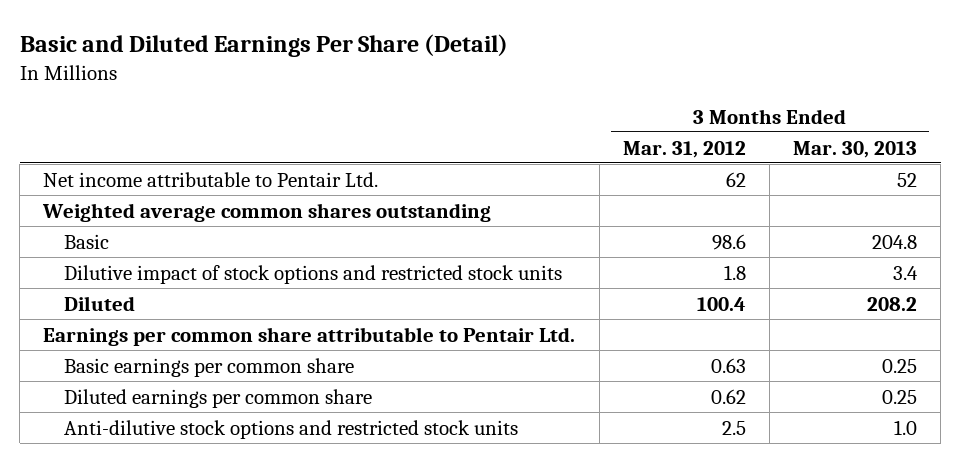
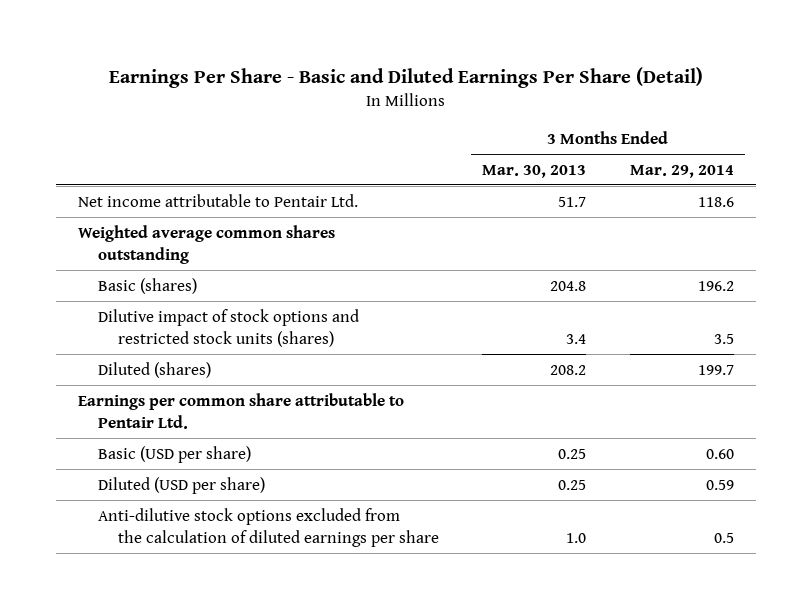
- Basic and Diluted Earnings Per Share (Detail)
+ Earnings Per Share - Basic and Diluted Earnings Per Share (Detail)
- | 3 Months Ended Mar. 31, 2012 | 3 Months Ended Mar. 30, 2013
+ | 3 Months Ended Mar. 30, 2013 | 3 Months Ended Mar. 29, 2014
- Net income attributable to Pentair Ltd. | 62 | 52
+ Net income attributable to Pentair Ltd. | 51.7 | 118.6
- Basic | 98.6 | 204.8
- Dilutive impact of stock options and restricted stock units | 1.8 | 3.4
- Diluted | 100.4 | 208.2
+ Basic (shares) | 204.8 | 196.2
+ Dilutive impact of stock options and restricted stock units (shares) | 3.4 | 3.5
+ Diluted (shares) | 208.2 | 199.7
- Basic earnings per common share | 0.63 | 0.25
- Diluted earnings per common share | 0.62 | 0.25
- Anti-dilutive stock options and restricted stock units | 2.5 | 1.0
+ Basic (USD per share) | 0.25 | 0.60
+ Diluted (USD per share) | 0.25 | 0.59
+ Anti-dilutive stock options excluded from the calculation of diluted earnings per share | 1.0 | 0.5

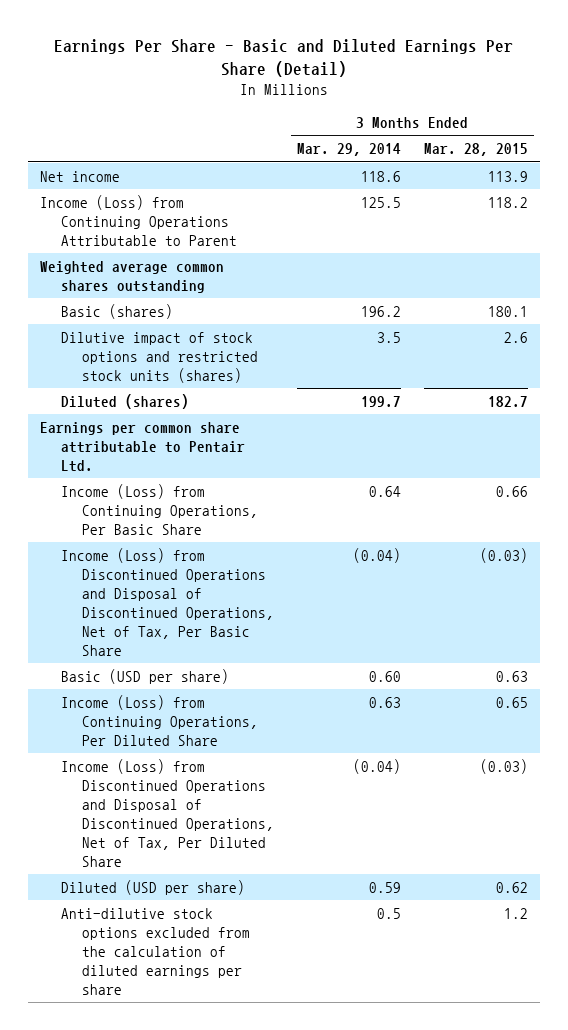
- | 3 Months Ended Mar. 30, 2013 | 3 Months Ended Mar. 29, 2014
+ | 3 Months Ended Mar. 29, 2014 | 3 Months Ended Mar. 28, 2015
- Net income attributable to Pentair Ltd. | 51.7 | 118.6
+ Net income | 118.6 | 113.9
+ Income (Loss) from Continuing Operations Attributable to Parent | 125.5 | 118.2
+ Income (Loss) from Continuing Operations, Per Basic Share | 0.64 | 0.66
+ Income (Loss) from Discontinued Operations and Disposal of Discontinued Operations, Net of Tax, Per Basic Share | (0.04) | (0.03)
+ Income (Loss) from Continuing Operations, Per Diluted Share | 0.63 | 0.65
+ Income (Loss) from Discontinued Operations and Disposal of Discontinued Operations, Net of Tax, Per Diluted Share | (0.04) | (0.03)

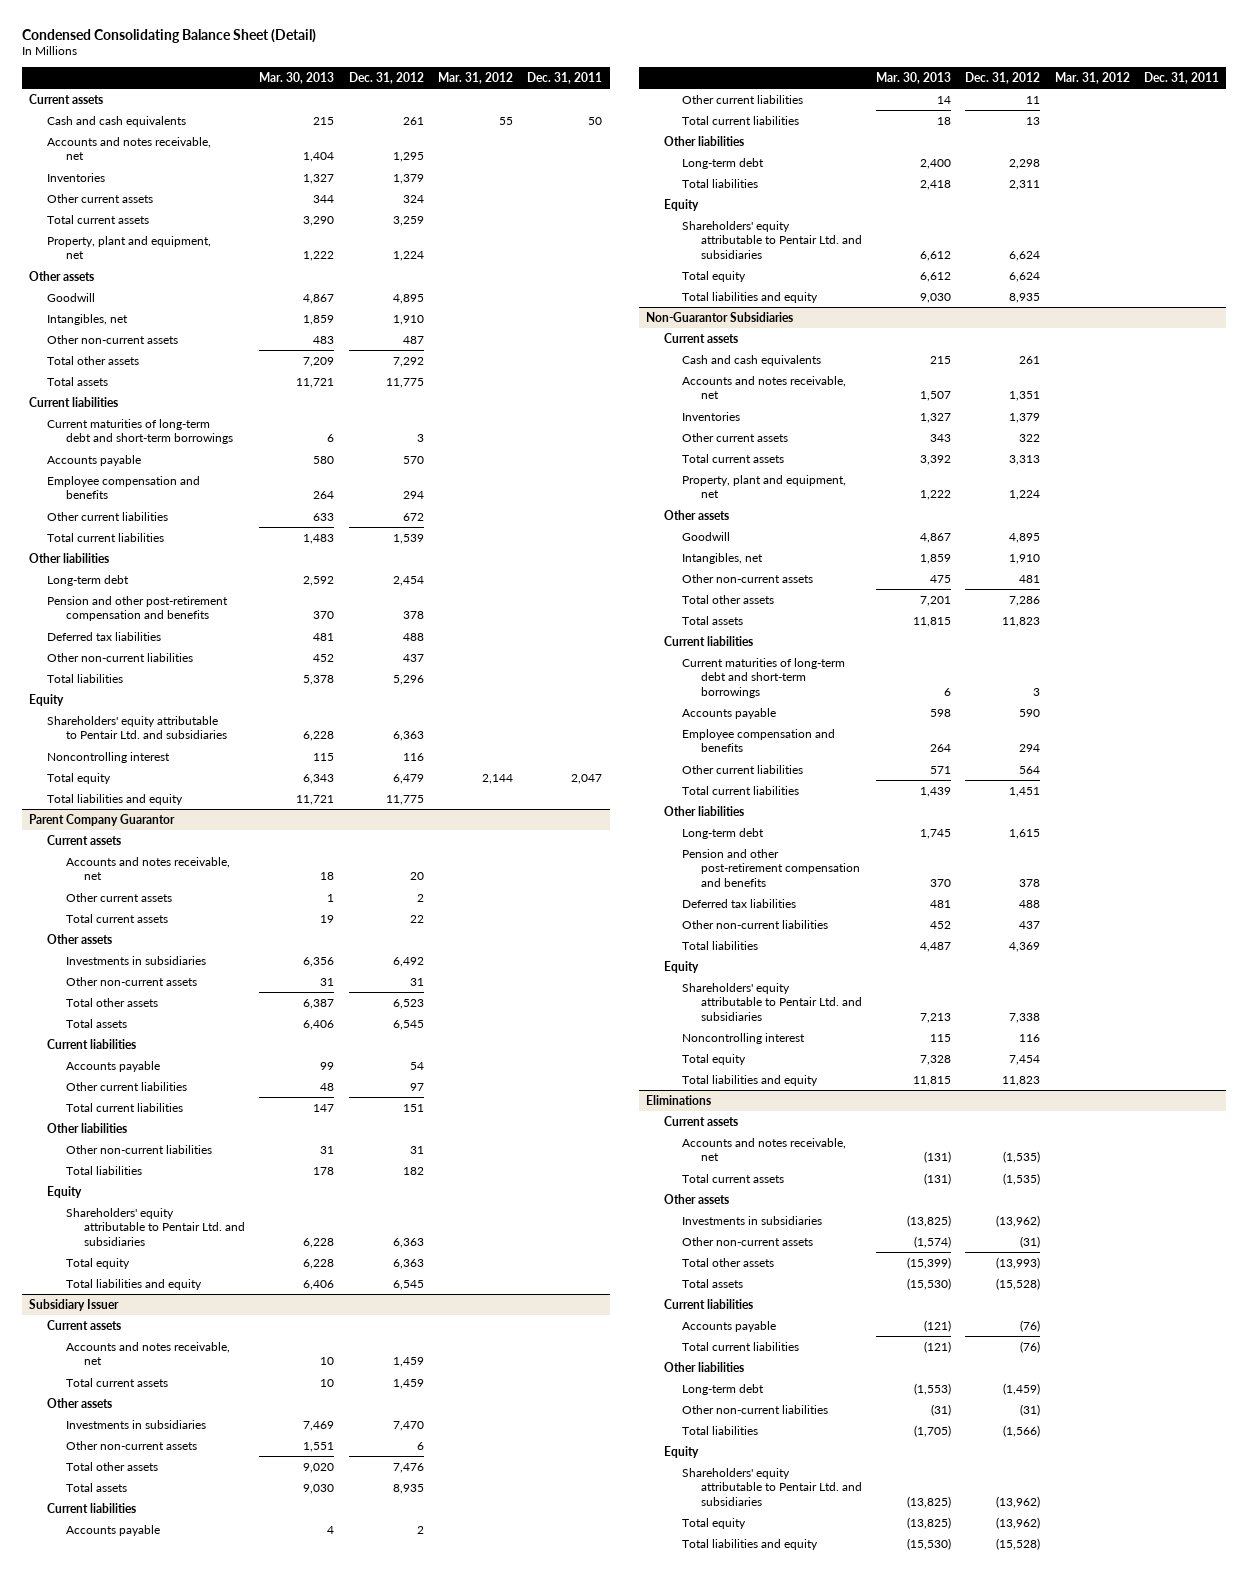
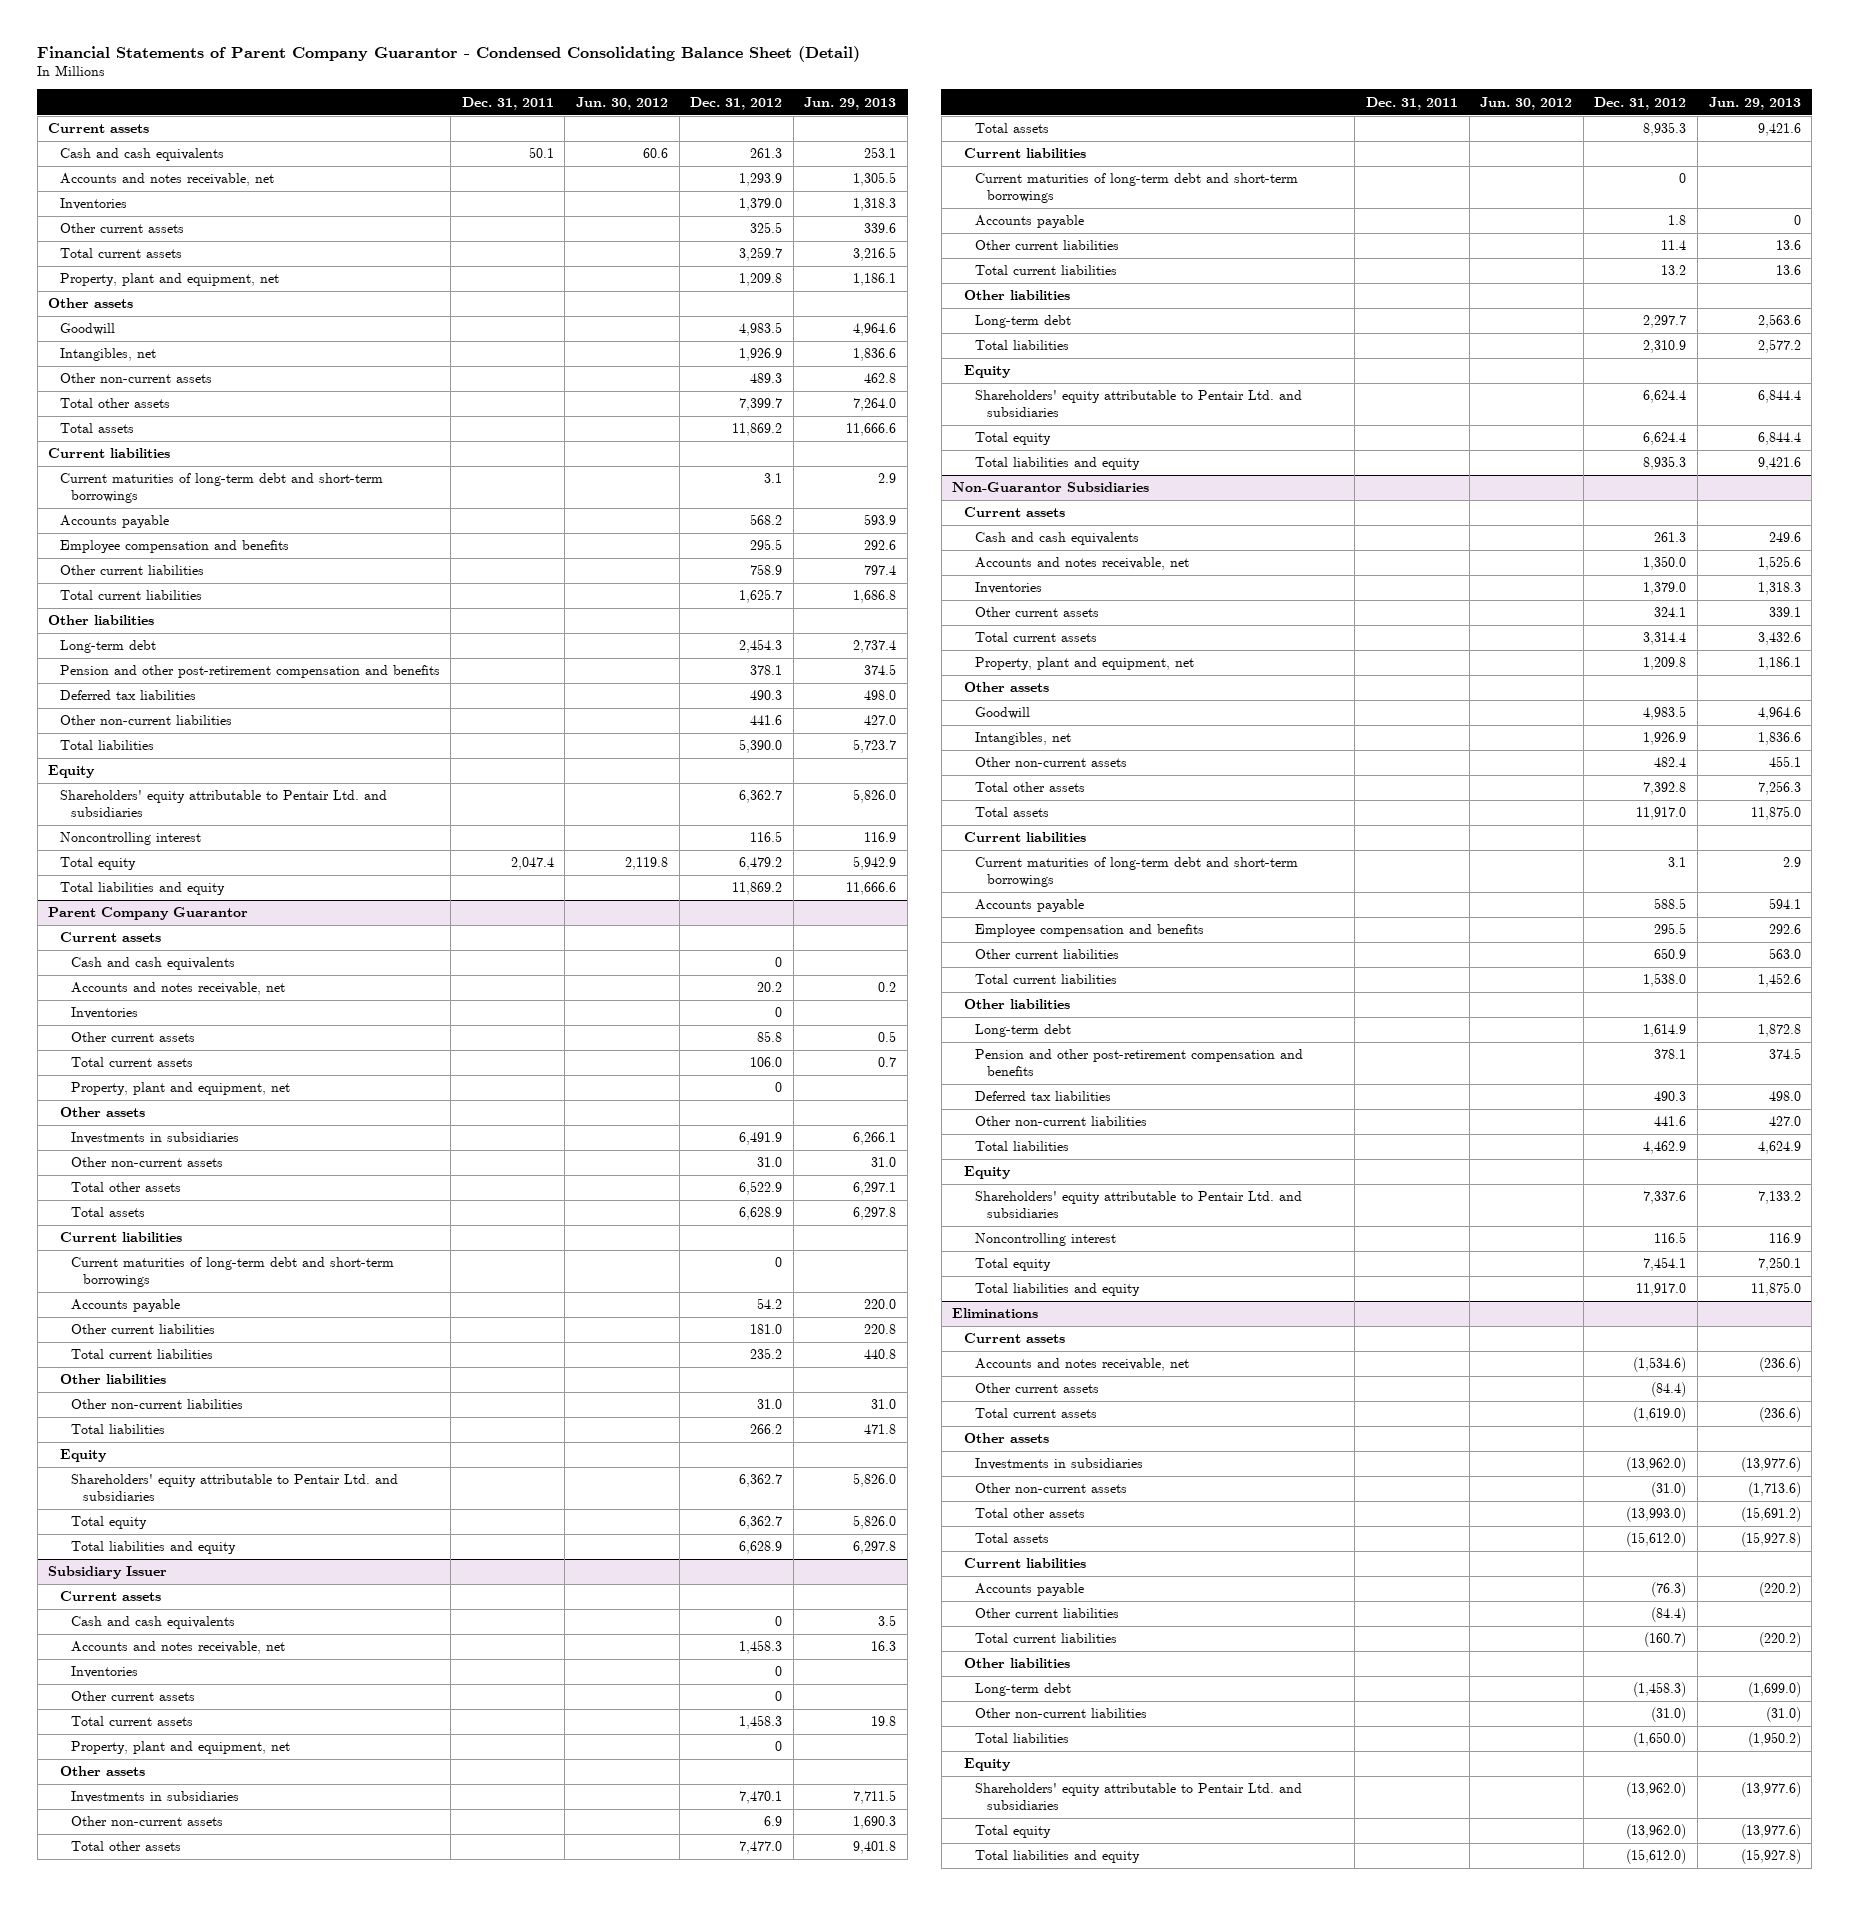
- Condensed Consolidating Balance Sheet (Detail)
+ Financial Statements of Parent Company Guarantor - Condensed Consolidating Balance Sheet (Detail)
- | Mar. 30, 2013 | Dec. 31, 2012 | Mar. 31, 2012 | Dec. 31, 2011
+ | Dec. 31, 2011 | Jun. 30, 2012 | Dec. 31, 2012 | Jun. 29, 2013
- Cash and cash equivalents | 215 | 261 | 55 | 50
- Accounts and notes receivable, net | 1,404 | 1,295 | |
- Inventories | 1,327 | 1,379 | |
- Other current assets | 344 | 324 | |
- Total current assets | 3,290 | 3,259 | |
- Property, plant and equipment, net | 1,222 | 1,224 | |
+ Cash and cash equivalents | 50.1 | 60.6 | 261.3 | 253.1
+ Accounts and notes receivable, net | | | 1,293.9 | 1,305.5
+ Inventories | | | 1,379.0 | 1,318.3
+ Other current assets | | | 325.5 | 339.6
+ Total current assets | | | 3,259.7 | 3,216.5
+ Property, plant and equipment, net | | | 1,209.8 | 1,186.1
- Goodwill | 4,867 | 4,895 | |
- Intangibles, net | 1,859 | 1,910 | |
- Other non-current assets | 483 | 487 | |
- Total other assets | 7,209 | 7,292 | |
- Total assets | 11,721 | 11,775 | |
+ Goodwill | | | 4,983.5 | 4,964.6
+ Intangibles, net | | | 1,926.9 | 1,836.6
+ Other non-current assets | | | 489.3 | 462.8
+ Total other assets | | | 7,399.7 | 7,264.0
+ Total assets | | | 11,869.2 | 11,666.6
- Current maturities of long-term debt and short-term borrowings | 6 | 3 | |
- Accounts payable | 580 | 570 | |
- Employee compensation and benefits | 264 | 294 | |
- Other current liabilities | 633 | 672 | |
- Total current liabilities | 1,483 | 1,539 | |
+ Current maturities of long-term debt and short-term borrowings | | | 3.1 | 2.9
+ Accounts payable | | | 568.2 | 593.9
+ Employee compensation and benefits | | | 295.5 | 292.6
+ Other current liabilities | | | 758.9 | 797.4
+ Total current liabilities | | | 1,625.7 | 1,686.8
- Long-term debt | 2,592 | 2,454 | |
- Pension and other post-retirement compensation and benefits | 370 | 378 | |
- Deferred tax liabilities | 481 | 488 | |
- Other non-current liabilities | 452 | 437 | |
- Total liabilities | 5,378 | 5,296 | |
+ Long-term debt | | | 2,454.3 | 2,737.4
+ Pension and other post-retirement compensation and benefits | | | 378.1 | 374.5
+ Deferred tax liabilities | | | 490.3 | 498.0
+ Other non-current liabilities | | | 441.6 | 427.0
+ Total liabilities | | | 5,390.0 | 5,723.7
- Shareholders' equity attributable to Pentair Ltd. and subsidiaries | 6,228 | 6,363 | |
- Noncontrolling interest | 115 | 116 | |
- Total equity | 6,343 | 6,479 | 2,144 | 2,047
- Total liabilities and equity | 11,721 | 11,775 | |
+ Shareholders' equity attributable to Pentair Ltd. and subsidiaries | | | 6,362.7 | 5,826.0
+ Noncontrolling interest | | | 116.5 | 116.9
+ Total equity | 2,047.4 | 2,119.8 | 6,479.2 | 5,942.9
+ Total liabilities and equity | | | 11,869.2 | 11,666.6
@ Parent Company Guarantor
- Accounts and notes receivable, net | 18 | 20 | |
- Other current assets | 1 | 2 | |
- Total current assets | 19 | 22 | |
+ Cash and cash equivalents | | | 0 |
+ Accounts and notes receivable, net | | | 20.2 | 0.2
+ Inventories | | | 0 |
+ Other current assets | | | 85.8 | 0.5
+ Total current assets | | | 106.0 | 0.7
+ Property, plant and equipment, net | | | 0 |
- Investments in subsidiaries | 6,356 | 6,492 | |
- Other non-current assets | 31 | 31 | |
- Total other assets | 6,387 | 6,523 | |
- Total assets | 6,406 | 6,545 | |
+ Investments in subsidiaries | | | 6,491.9 | 6,266.1
+ Other non-current assets | | | 31.0 | 31.0
+ Total other assets | | | 6,522.9 | 6,297.1
+ Total assets | | | 6,628.9 | 6,297.8
- Accounts payable | 99 | 54 | |
- Other current liabilities | 48 | 97 | |
- Total current liabilities | 147 | 151 | |
+ Current maturities of long-term debt and short-term borrowings | | | 0 |
+ Accounts payable | | | 54.2 | 220.0
+ Other current liabilities | | | 181.0 | 220.8
+ Total current liabilities | | | 235.2 | 440.8
- Other non-current liabilities | 31 | 31 | |
- Total liabilities | 178 | 182 | |
+ Other non-current liabilities | | | 31.0 | 31.0
+ Total liabilities | | | 266.2 | 471.8
- Shareholders' equity attributable to Pentair Ltd. and subsidiaries | 6,228 | 6,363 | |
- Total equity | 6,228 | 6,363 | |
- Total liabilities and equity | 6,406 | 6,545 | |
+ Shareholders' equity attributable to Pentair Ltd. and subsidiaries | | | 6,362.7 | 5,826.0
+ Total equity | | | 6,362.7 | 5,826.0
+ Total liabilities and equity | | | 6,628.9 | 6,297.8
@ Subsidiary Issuer
- Accounts and notes receivable, net | 10 | 1,459 | |
- Total current assets | 10 | 1,459 | |
+ Cash and cash equivalents | | | 0 | 3.5
+ Accounts and notes receivable, net | | | 1,458.3 | 16.3
+ Inventories | | | 0 |
+ Other current assets | | | 0 |
+ Total current assets | | | 1,458.3 | 19.8
+ Property, plant and equipment, net | | | 0 |
- Investments in subsidiaries | 7,469 | 7,470 | |
- Other non-current assets | 1,551 | 6 | |
- Total other assets | 9,020 | 7,476 | |
- Total assets | 9,030 | 8,935 | |
+ Investments in subsidiaries | | | 7,470.1 | 7,711.5
+ Other non-current assets | | | 6.9 | 1,690.3
+ Total other assets | | | 7,477.0 | 9,401.8
+ Total assets | | | 8,935.3 | 9,421.6
- Accounts payable | 4 | 2 | |
- Other current liabilities | 14 | 11 | |
- Total current liabilities | 18 | 13 | |
+ Current maturities of long-term debt and short-term borrowings | | | 0 |
+ Accounts payable | | | 1.8 | 0
+ Other current liabilities | | | 11.4 | 13.6
+ Total current liabilities | | | 13.2 | 13.6
- Long-term debt | 2,400 | 2,298 | |
- Total liabilities | 2,418 | 2,311 | |
+ Long-term debt | | | 2,297.7 | 2,563.6
+ Total liabilities | | | 2,310.9 | 2,577.2
- Shareholders' equity attributable to Pentair Ltd. and subsidiaries | 6,612 | 6,624 | |
- Total equity | 6,612 | 6,624 | |
- Total liabilities and equity | 9,030 | 8,935 | |
+ Shareholders' equity attributable to Pentair Ltd. and subsidiaries | | | 6,624.4 | 6,844.4
+ Total equity | | | 6,624.4 | 6,844.4
+ Total liabilities and equity | | | 8,935.3 | 9,421.6
@ Non-Guarantor Subsidiaries
- Cash and cash equivalents | 215 | 261 | |
- Accounts and notes receivable, net | 1,507 | 1,351 | |
- Inventories | 1,327 | 1,379 | |
- Other current assets | 343 | 322 | |
- Total current assets | 3,392 | 3,313 | |
- Property, plant and equipment, net | 1,222 | 1,224 | |
+ Cash and cash equivalents | | | 261.3 | 249.6
+ Accounts and notes receivable, net | | | 1,350.0 | 1,525.6
+ Inventories | | | 1,379.0 | 1,318.3
+ Other current assets | | | 324.1 | 339.1
+ Total current assets | | | 3,314.4 | 3,432.6
+ Property, plant and equipment, net | | | 1,209.8 | 1,186.1
- Goodwill | 4,867 | 4,895 | |
- Intangibles, net | 1,859 | 1,910 | |
- Other non-current assets | 475 | 481 | |
- Total other assets | 7,201 | 7,286 | |
- Total assets | 11,815 | 11,823 | |
+ Goodwill | | | 4,983.5 | 4,964.6
+ Intangibles, net | | | 1,926.9 | 1,836.6
+ Other non-current assets | | | 482.4 | 455.1
+ Total other assets | | | 7,392.8 | 7,256.3
+ Total assets | | | 11,917.0 | 11,875.0
- Current maturities of long-term debt and short-term borrowings | 6 | 3 | |
- Accounts payable | 598 | 590 | |
- Employee compensation and benefits | 264 | 294 | |
- Other current liabilities | 571 | 564 | |
- Total current liabilities | 1,439 | 1,451 | |
+ Current maturities of long-term debt and short-term borrowings | | | 3.1 | 2.9
+ Accounts payable | | | 588.5 | 594.1
+ Employee compensation and benefits | | | 295.5 | 292.6
+ Other current liabilities | | | 650.9 | 563.0
+ Total current liabilities | | | 1,538.0 | 1,452.6
- Long-term debt | 1,745 | 1,615 | |
- Pension and other post-retirement compensation and benefits | 370 | 378 | |
- Deferred tax liabilities | 481 | 488 | |
- Other non-current liabilities | 452 | 437 | |
- Total liabilities | 4,487 | 4,369 | |
+ Long-term debt | | | 1,614.9 | 1,872.8
+ Pension and other post-retirement compensation and benefits | | | 378.1 | 374.5
+ Deferred tax liabilities | | | 490.3 | 498.0
+ Other non-current liabilities | | | 441.6 | 427.0
+ Total liabilities | | | 4,462.9 | 4,624.9
- Shareholders' equity attributable to Pentair Ltd. and subsidiaries | 7,213 | 7,338 | |
- Noncontrolling interest | 115 | 116 | |
- Total equity | 7,328 | 7,454 | |
- Total liabilities and equity | 11,815 | 11,823 | |
+ Shareholders' equity attributable to Pentair Ltd. and subsidiaries | | | 7,337.6 | 7,133.2
+ Noncontrolling interest | | | 116.5 | 116.9
+ Total equity | | | 7,454.1 | 7,250.1
+ Total liabilities and equity | | | 11,917.0 | 11,875.0
@ Eliminations
- Accounts and notes receivable, net | (131) | (1,535) | |
- Total current assets | (131) | (1,535) | |
+ Accounts and notes receivable, net | | | (1,534.6) | (236.6)
+ Other current assets | | | (84.4) |
+ Total current assets | | | (1,619.0) | (236.6)
- Investments in subsidiaries | (13,825) | (13,962) | |
- Other non-current assets | (1,574) | (31) | |
- Total other assets | (15,399) | (13,993) | |
- Total assets | (15,530) | (15,528) | |
+ Investments in subsidiaries | | | (13,962.0) | (13,977.6)
+ Other non-current assets | | | (31.0) | (1,713.6)
+ Total other assets | | | (13,993.0) | (15,691.2)
+ Total assets | | | (15,612.0) | (15,927.8)
- Accounts payable | (121) | (76) | |
- Total current liabilities | (121) | (76) | |
+ Accounts payable | | | (76.3) | (220.2)
+ Other current liabilities | | | (84.4) |
+ Total current liabilities | | | (160.7) | (220.2)
- Long-term debt | (1,553) | (1,459) | |
- Other non-current liabilities | (31) | (31) | |
- Total liabilities | (1,705) | (1,566) | |
+ Long-term debt | | | (1,458.3) | (1,699.0)
+ Other non-current liabilities | | | (31.0) | (31.0)
+ Total liabilities | | | (1,650.0) | (1,950.2)
- Shareholders' equity attributable to Pentair Ltd. and subsidiaries | (13,825) | (13,962) | |
- Total equity | (13,825) | (13,962) | |
- Total liabilities and equity | (15,530) | (15,528) | |
+ Shareholders' equity attributable to Pentair Ltd. and subsidiaries | | | (13,962.0) | (13,977.6)
+ Total equity | | | (13,962.0) | (13,977.6)
+ Total liabilities and equity | | | (15,612.0) | (15,927.8)

